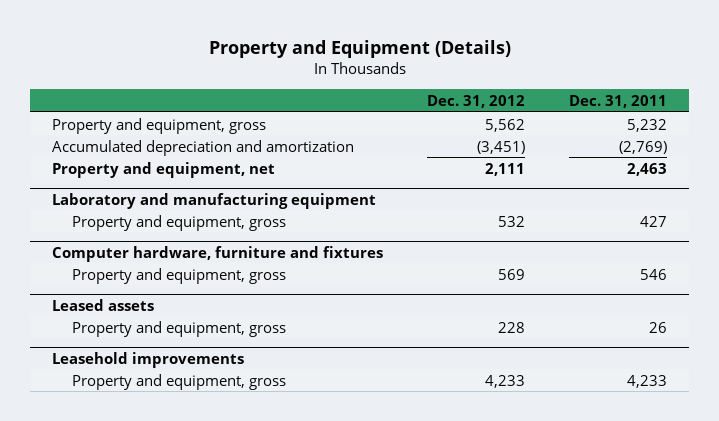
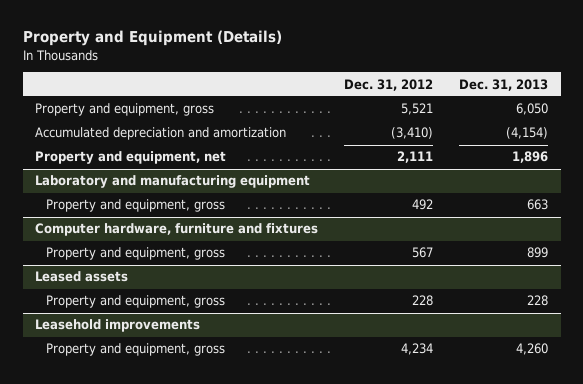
- | Dec. 31, 2012 | Dec. 31, 2011
+ | Dec. 31, 2012 | Dec. 31, 2013
- Property and equipment, gross | 5,562 | 5,232
- Accumulated depreciation and amortization | (3,451) | (2,769)
+ Property and equipment, gross | 5,521 | 6,050
+ Accumulated depreciation and amortization | (3,410) | (4,154)
@ Laboratory and manufacturing equipment
- Property and equipment, gross | 532 | 427
+ Property and equipment, gross | 492 | 663
@ Computer hardware, furniture and fixtures
- Property and equipment, gross | 569 | 546
+ Property and equipment, gross | 567 | 899
@ Leasehold improvements
- Property and equipment, gross | 4,233 | 4,233
+ Property and equipment, gross | 4,234 | 4,260

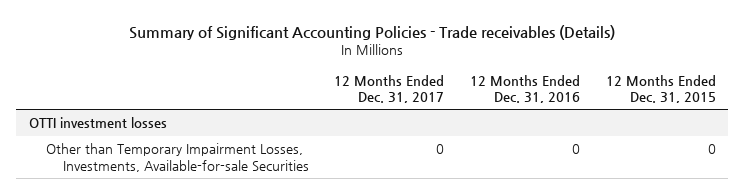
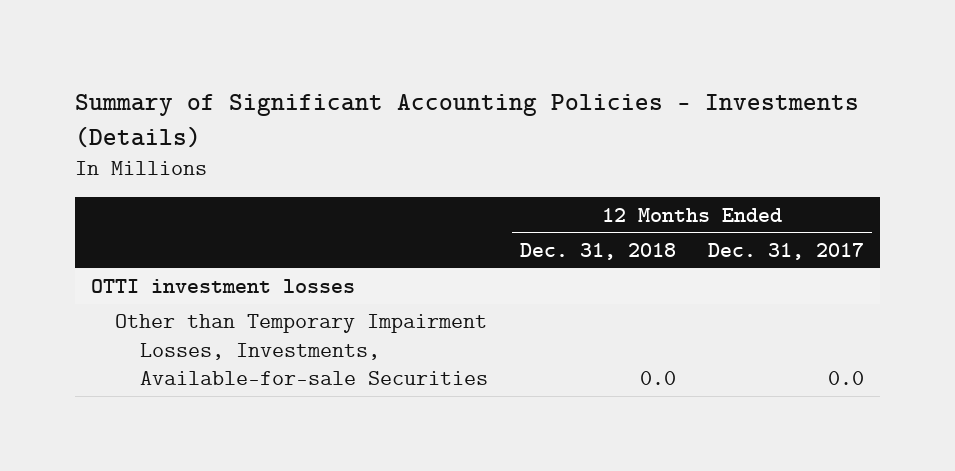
- Summary of Significant Accounting Policies - Trade receivables (Details)
+ Summary of Significant Accounting Policies - Investments (Details)
- | 12 Months Ended Dec. 31, 2017 | 12 Months Ended Dec. 31, 2016 | 12 Months Ended Dec. 31, 2015
+ | 12 Months Ended Dec. 31, 2018 | 12 Months Ended Dec. 31, 2017
- Other than Temporary Impairment Losses, Investments, Available-for-sale Securities | 0 | 0 | 0
+ Other than Temporary Impairment Losses, Investments, Available-for-sale Securities | 0.0 | 0.0

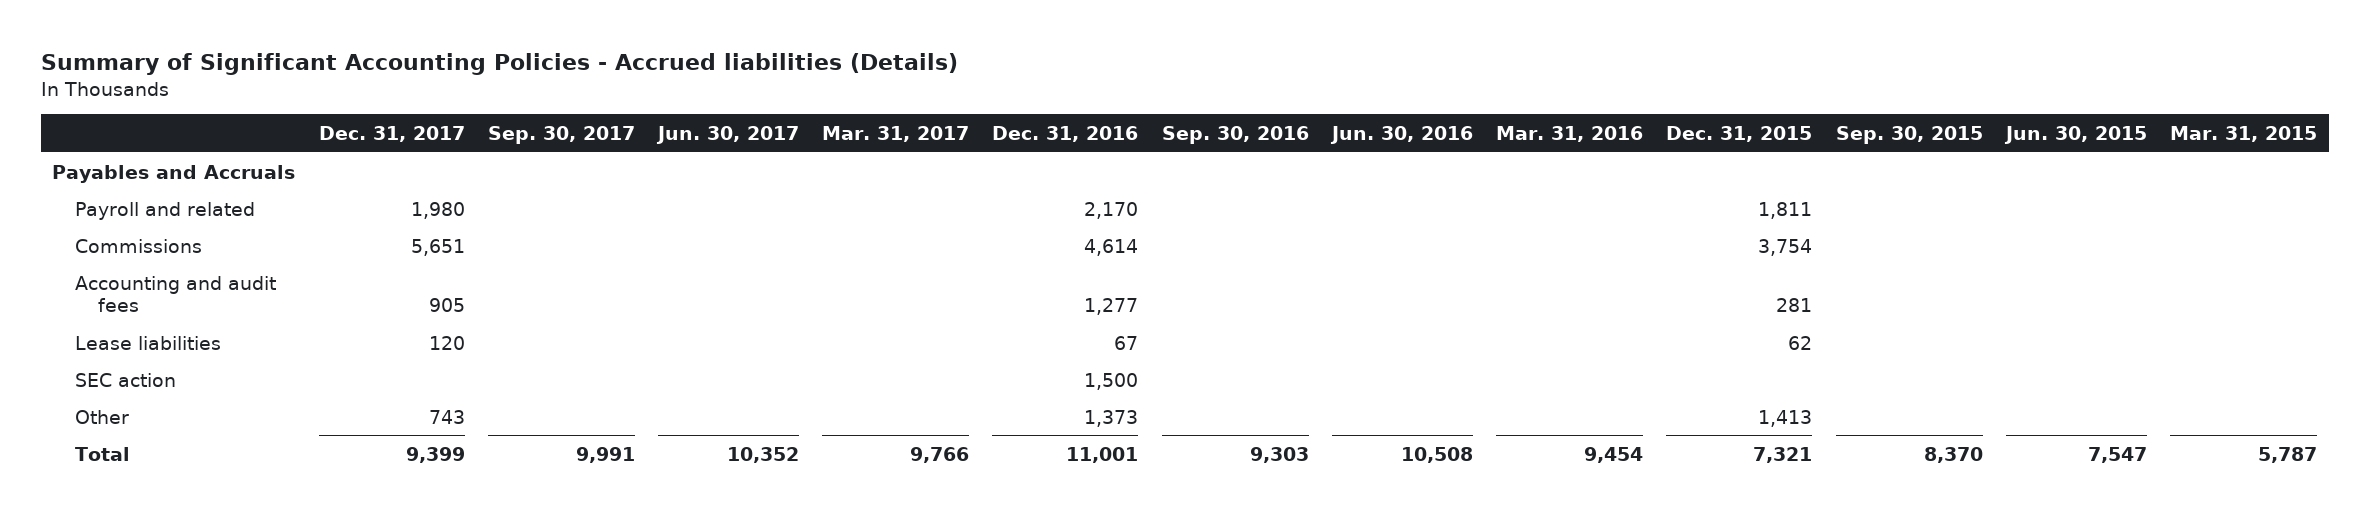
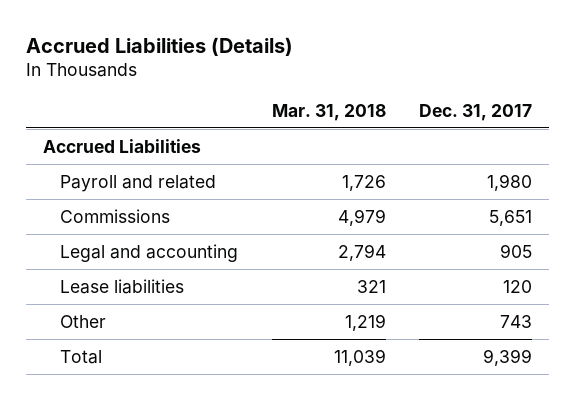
- Summary of Significant Accounting Policies - Accrued liabilities (Details)
+ Accrued Liabilities (Details)
- | Dec. 31, 2017 | Sep. 30, 2017 | Jun. 30, 2017 | Mar. 31, 2017 | Dec. 31, 2016 | Sep. 30, 2016 | Jun. 30, 2016 | Mar. 31, 2016 | Dec. 31, 2015 | Sep. 30, 2015 | Jun. 30, 2015 | Mar. 31, 2015
+ | Mar. 31, 2018 | Dec. 31, 2017
- Payables and Accruals
+ Accrued Liabilities
- Accounting and audit fees | 905 | | | | 1,277 | | | | 281 | | |
+ Legal and accounting | 2,794 | 905
- SEC action | | | | | 1,500 | | | | | | |

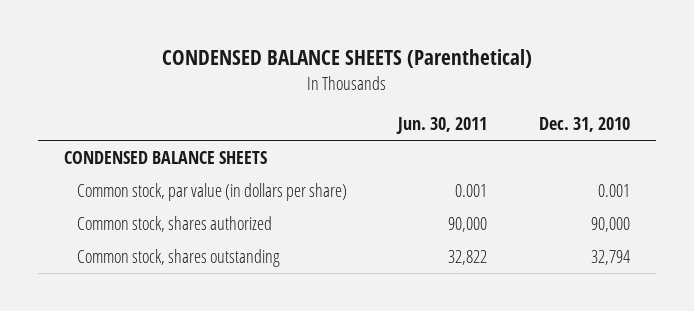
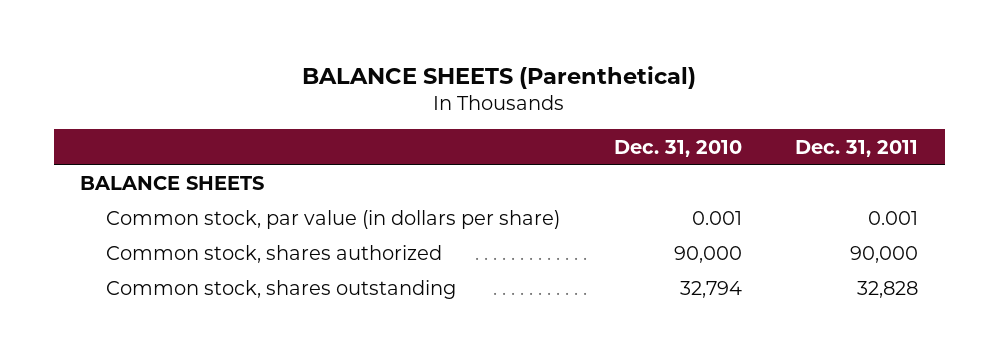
- CONDENSED BALANCE SHEETS (Parenthetical)
+ BALANCE SHEETS (Parenthetical)
- | Jun. 30, 2011 | Dec. 31, 2010
+ | Dec. 31, 2010 | Dec. 31, 2011
- CONDENSED BALANCE SHEETS
+ BALANCE SHEETS

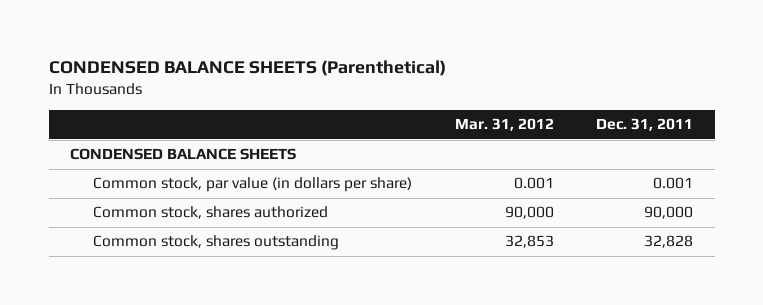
- BALANCE SHEETS (Parenthetical)
+ CONDENSED BALANCE SHEETS (Parenthetical)
- | Dec. 31, 2010 | Dec. 31, 2011
+ | Mar. 31, 2012 | Dec. 31, 2011
- BALANCE SHEETS
+ CONDENSED BALANCE SHEETS

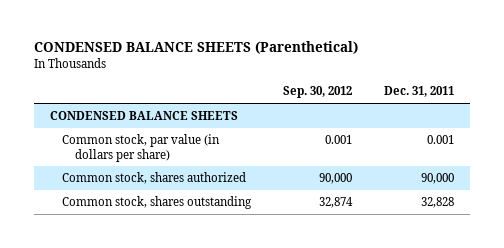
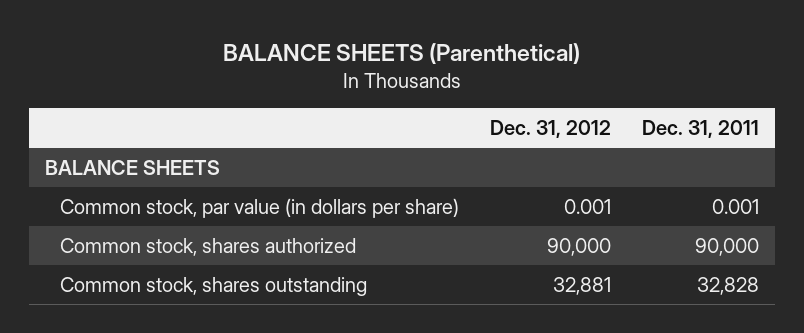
- CONDENSED BALANCE SHEETS (Parenthetical)
+ BALANCE SHEETS (Parenthetical)
- | Sep. 30, 2012 | Dec. 31, 2011
+ | Dec. 31, 2012 | Dec. 31, 2011
- CONDENSED BALANCE SHEETS
+ BALANCE SHEETS

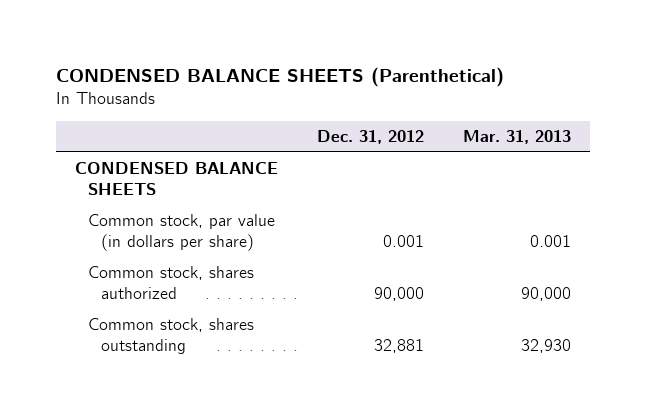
- BALANCE SHEETS (Parenthetical)
+ CONDENSED BALANCE SHEETS (Parenthetical)
- | Dec. 31, 2012 | Dec. 31, 2011
+ | Dec. 31, 2012 | Mar. 31, 2013
- BALANCE SHEETS
+ CONDENSED BALANCE SHEETS

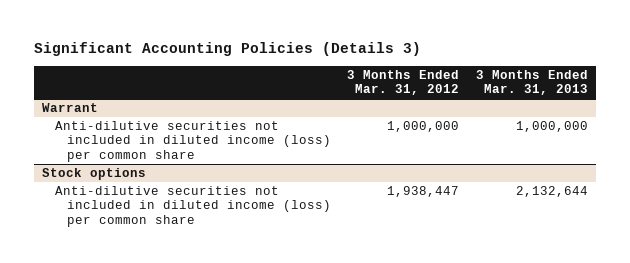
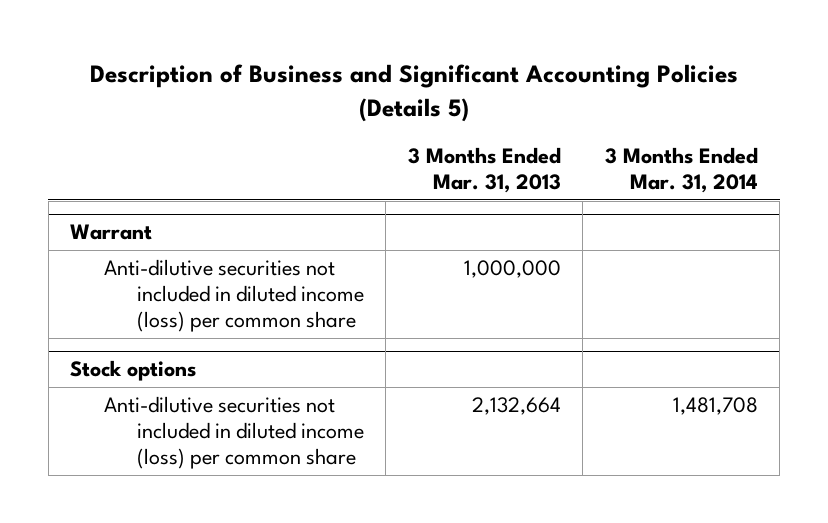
- Significant Accounting Policies (Details 3)
+ Description of Business and Significant Accounting Policies (Details 5)
- | 3 Months Ended Mar. 31, 2012 | 3 Months Ended Mar. 31, 2013
+ | 3 Months Ended Mar. 31, 2013 | 3 Months Ended Mar. 31, 2014
@ Stock options
- Anti-dilutive securities not included in diluted income (loss) per common share | 1,938,447 | 2,132,644
+ Anti-dilutive securities not included in diluted income (loss) per common share | 2,132,664 | 1,481,708

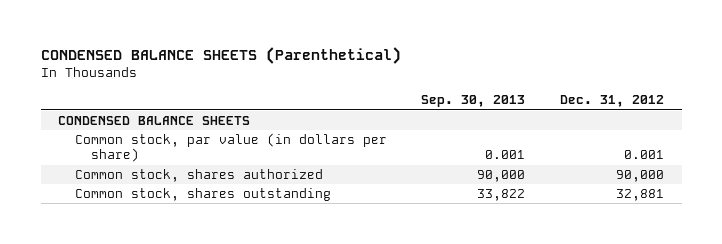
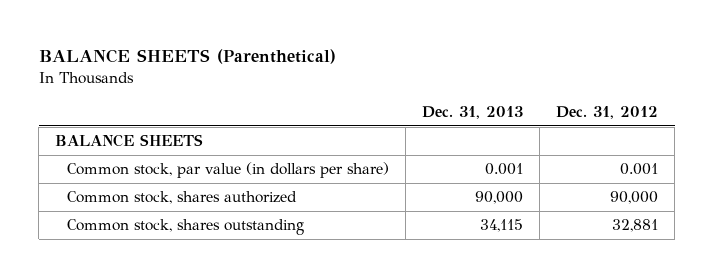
- CONDENSED BALANCE SHEETS (Parenthetical)
+ BALANCE SHEETS (Parenthetical)
- | Sep. 30, 2013 | Dec. 31, 2012
+ | Dec. 31, 2013 | Dec. 31, 2012
- CONDENSED BALANCE SHEETS
+ BALANCE SHEETS

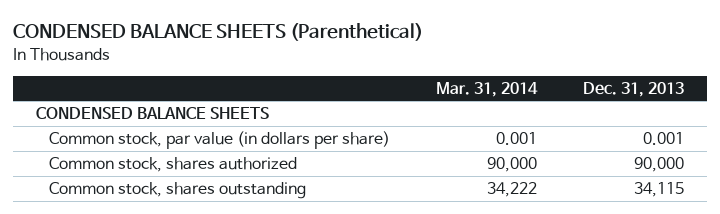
- BALANCE SHEETS (Parenthetical)
+ CONDENSED BALANCE SHEETS (Parenthetical)
- | Dec. 31, 2013 | Dec. 31, 2012
+ | Mar. 31, 2014 | Dec. 31, 2013
- BALANCE SHEETS
+ CONDENSED BALANCE SHEETS

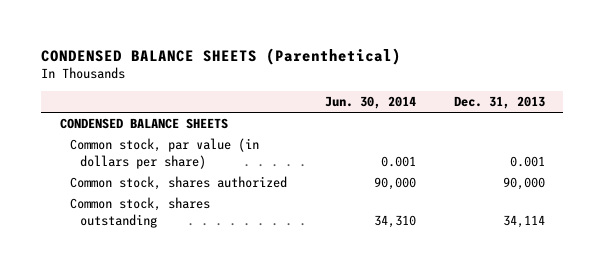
- | Mar. 31, 2014 | Dec. 31, 2013
+ | Jun. 30, 2014 | Dec. 31, 2013
- Common stock, shares outstanding | 34,222 | 34,115
+ Common stock, shares outstanding | 34,310 | 34,114

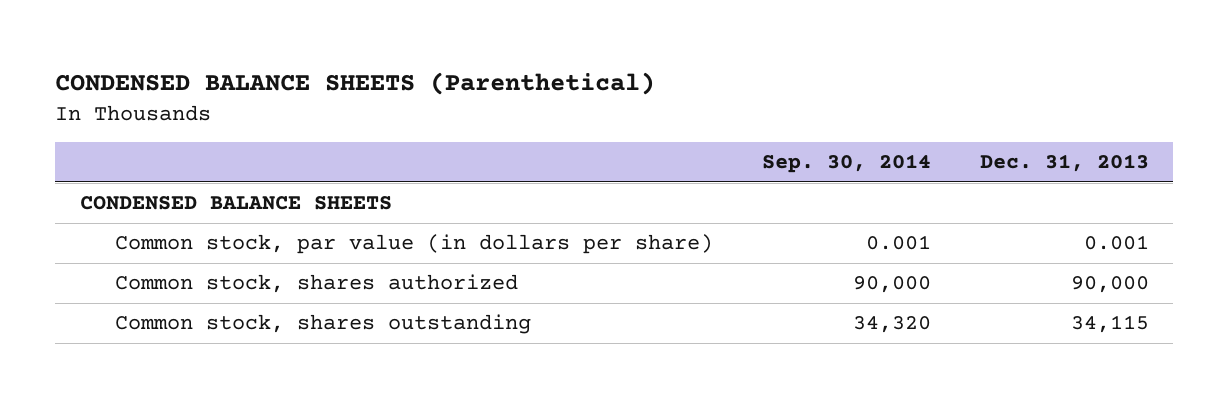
- | Jun. 30, 2014 | Dec. 31, 2013
+ | Sep. 30, 2014 | Dec. 31, 2013
- Common stock, shares outstanding | 34,310 | 34,114
+ Common stock, shares outstanding | 34,320 | 34,115

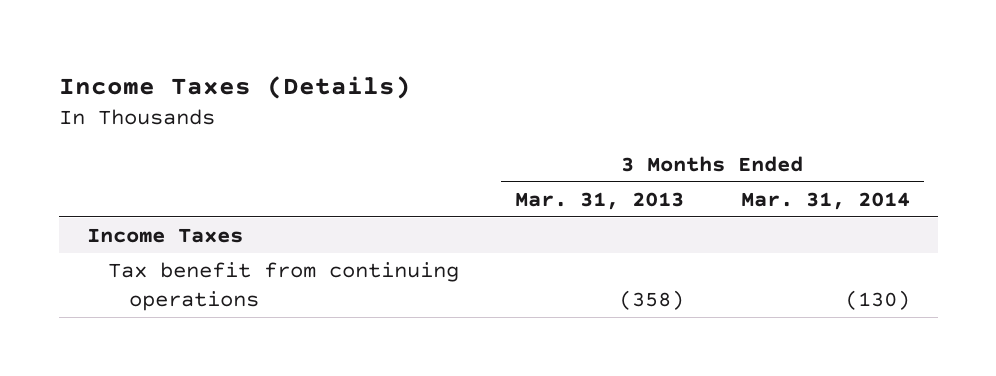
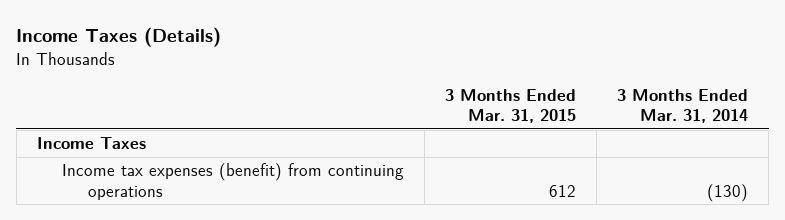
- | 3 Months Ended Mar. 31, 2013 | 3 Months Ended Mar. 31, 2014
+ | 3 Months Ended Mar. 31, 2015 | 3 Months Ended Mar. 31, 2014
- Tax benefit from continuing operations | (358) | (130)
+ Income tax expenses (benefit) from continuing operations | 612 | (130)

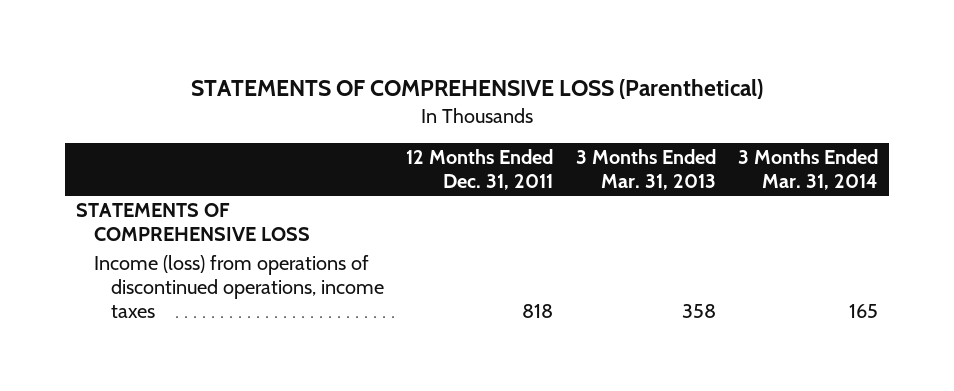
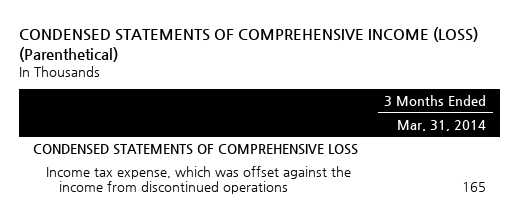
- STATEMENTS OF COMPREHENSIVE LOSS (Parenthetical)
+ CONDENSED STATEMENTS OF COMPREHENSIVE INCOME (LOSS) (Parenthetical)
- | 12 Months Ended Dec. 31, 2011 | 3 Months Ended Mar. 31, 2013 | 3 Months Ended Mar. 31, 2014
+ | 3 Months Ended Mar. 31, 2014
- STATEMENTS OF COMPREHENSIVE LOSS
- Income (loss) from operations of discontinued operations, income taxes | 818 | 358 | 165
+ CONDENSED STATEMENTS OF COMPREHENSIVE LOSS
+ Income tax expense, which was offset against the income from discontinued operations | 165

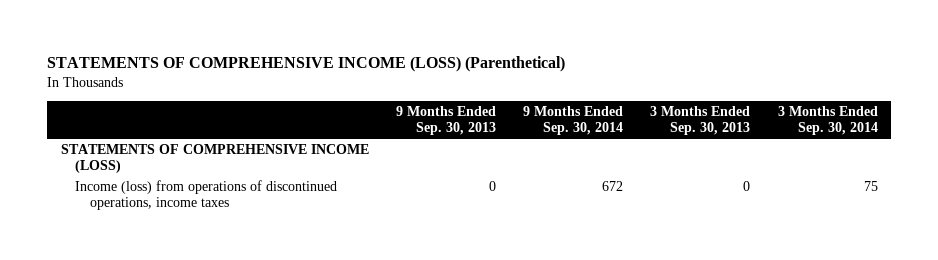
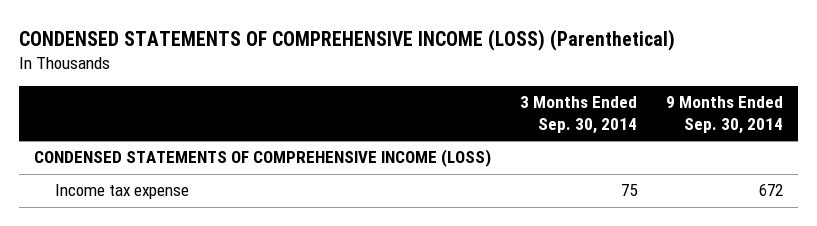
- STATEMENTS OF COMPREHENSIVE INCOME (LOSS) (Parenthetical)
+ CONDENSED STATEMENTS OF COMPREHENSIVE INCOME (LOSS) (Parenthetical)
- | 9 Months Ended Sep. 30, 2013 | 9 Months Ended Sep. 30, 2014 | 3 Months Ended Sep. 30, 2013 | 3 Months Ended Sep. 30, 2014
+ | 3 Months Ended Sep. 30, 2014 | 9 Months Ended Sep. 30, 2014
- STATEMENTS OF COMPREHENSIVE INCOME (LOSS)
- Income (loss) from operations of discontinued operations, income taxes | 0 | 672 | 0 | 75
+ CONDENSED STATEMENTS OF COMPREHENSIVE INCOME (LOSS)
+ Income tax expense | 75 | 672

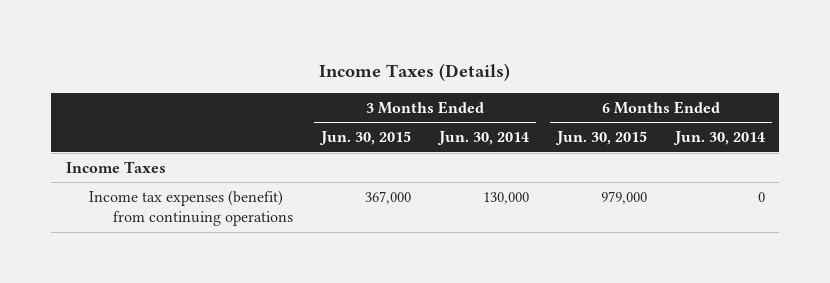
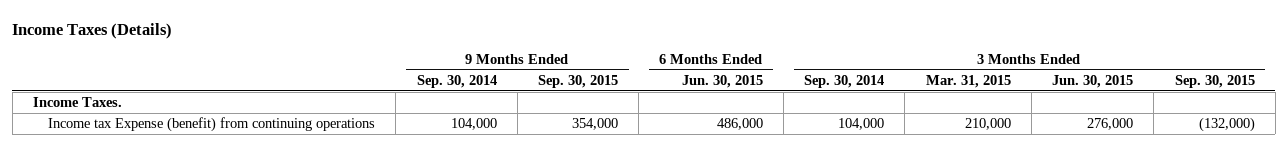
- | 3 Months Ended Jun. 30, 2015 | 3 Months Ended Jun. 30, 2014 | 6 Months Ended Jun. 30, 2015 | 6 Months Ended Jun. 30, 2014
+ | 9 Months Ended Sep. 30, 2014 | 9 Months Ended Sep. 30, 2015 | 6 Months Ended Jun. 30, 2015 | 3 Months Ended Sep. 30, 2014 | 3 Months Ended Mar. 31, 2015 | 3 Months Ended Jun. 30, 2015 | 3 Months Ended Sep. 30, 2015
- Income Taxes
- Income tax expenses (benefit) from continuing operations | 367,000 | 130,000 | 979,000 | 0
+ Income Taxes.
+ Income tax Expense (benefit) from continuing operations | 104,000 | 354,000 | 486,000 | 104,000 | 210,000 | 276,000 | (132,000)

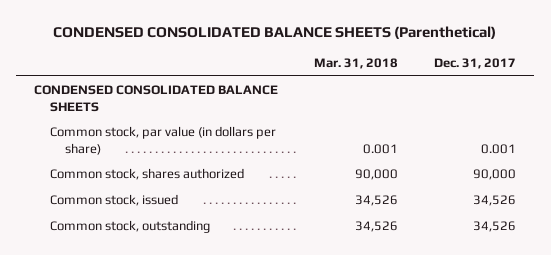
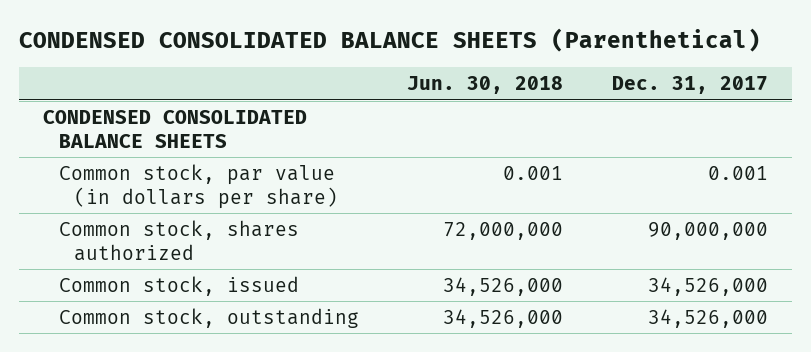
- | Mar. 31, 2018 | Dec. 31, 2017
+ | Jun. 30, 2018 | Dec. 31, 2017
- Common stock, shares authorized | 90,000 | 90,000
- Common stock, issued | 34,526 | 34,526
- Common stock, outstanding | 34,526 | 34,526
+ Common stock, shares authorized | 72,000,000 | 90,000,000
+ Common stock, issued | 34,526,000 | 34,526,000
+ Common stock, outstanding | 34,526,000 | 34,526,000

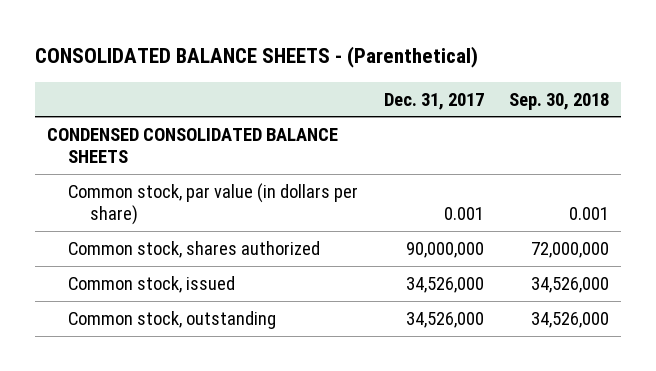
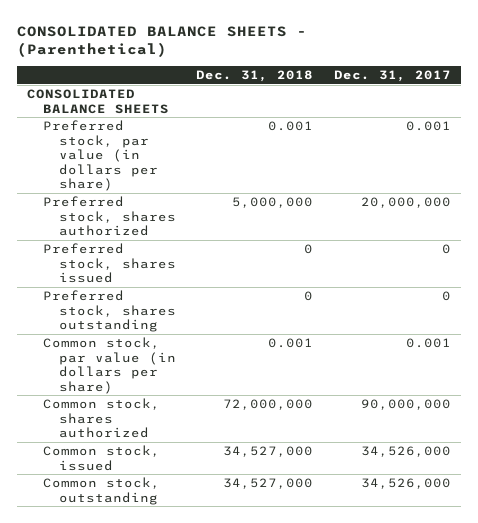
- | Dec. 31, 2017 | Sep. 30, 2018
+ | Dec. 31, 2018 | Dec. 31, 2017
- CONDENSED CONSOLIDATED BALANCE SHEETS
+ CONSOLIDATED BALANCE SHEETS
+ Preferred stock, par value (in dollars per share) | 0.001 | 0.001
+ Preferred stock, shares authorized | 5,000,000 | 20,000,000
+ Preferred stock, shares issued | 0 | 0
+ Preferred stock, shares outstanding | 0 | 0

